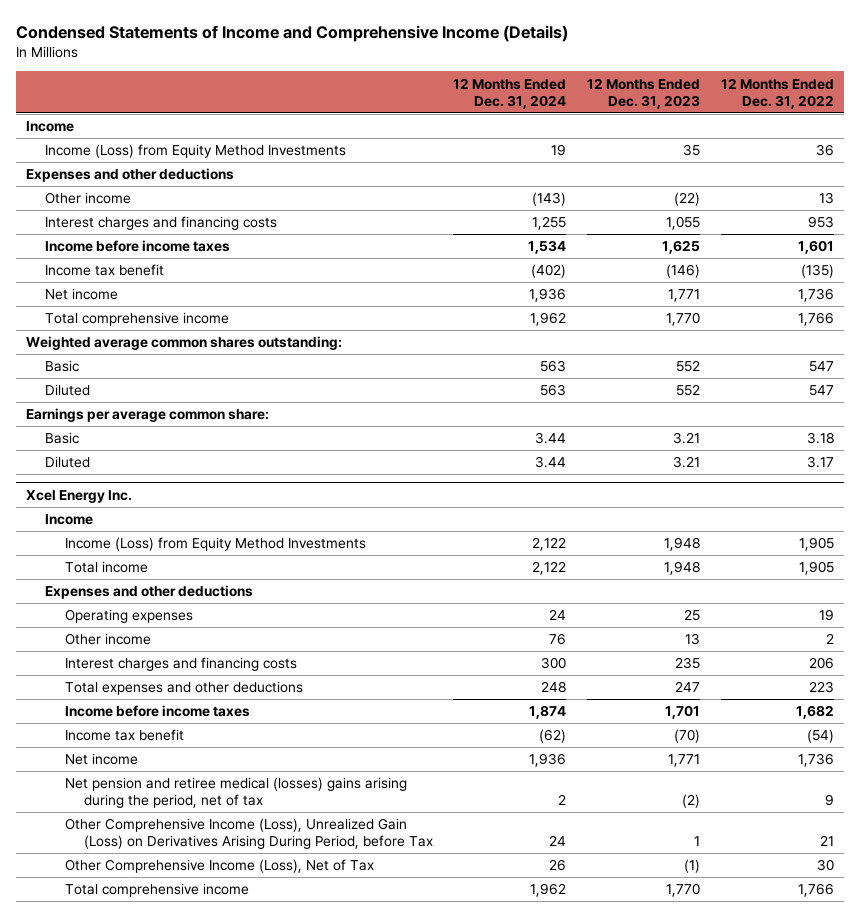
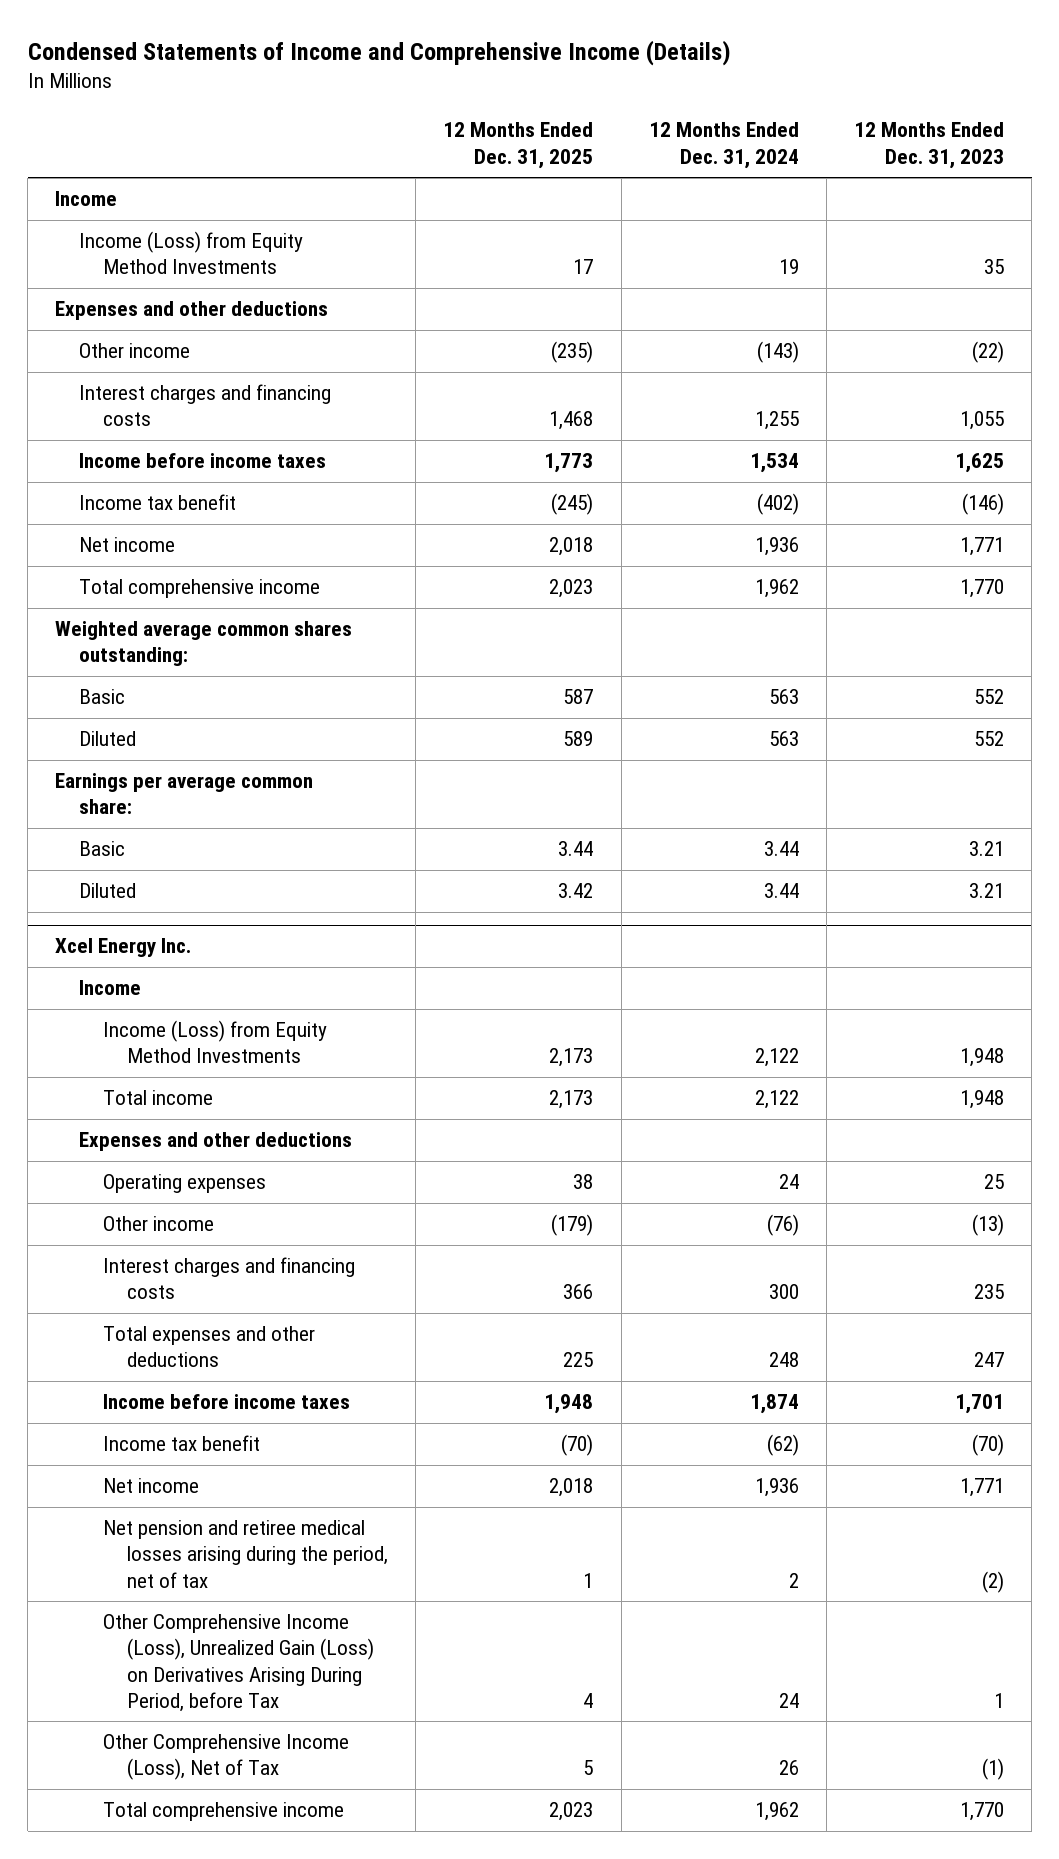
- | 12 Months Ended Dec. 31, 2024 | 12 Months Ended Dec. 31, 2023 | 12 Months Ended Dec. 31, 2022
+ | 12 Months Ended Dec. 31, 2025 | 12 Months Ended Dec. 31, 2024 | 12 Months Ended Dec. 31, 2023
@ Xcel Energy Inc.
- Other income | 76 | 13 | 2
+ Other income | (179) | (76) | (13)
- Net pension and retiree medical (losses) gains arising during the period, net of tax | 2 | (2) | 9
+ Net pension and retiree medical losses arising during the period, net of tax | 1 | 2 | (2)

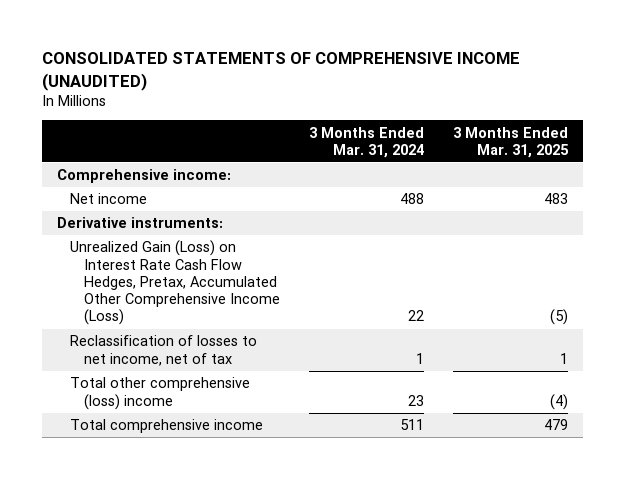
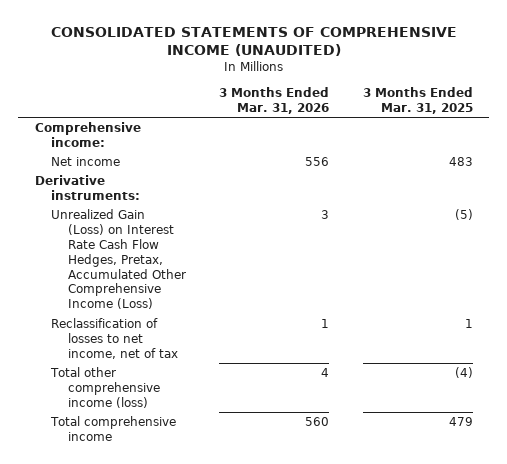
- | 3 Months Ended Mar. 31, 2024 | 3 Months Ended Mar. 31, 2025
+ | 3 Months Ended Mar. 31, 2026 | 3 Months Ended Mar. 31, 2025
- Total other comprehensive (loss) income | 23 | (4)
+ Total other comprehensive income (loss) | 4 | (4)

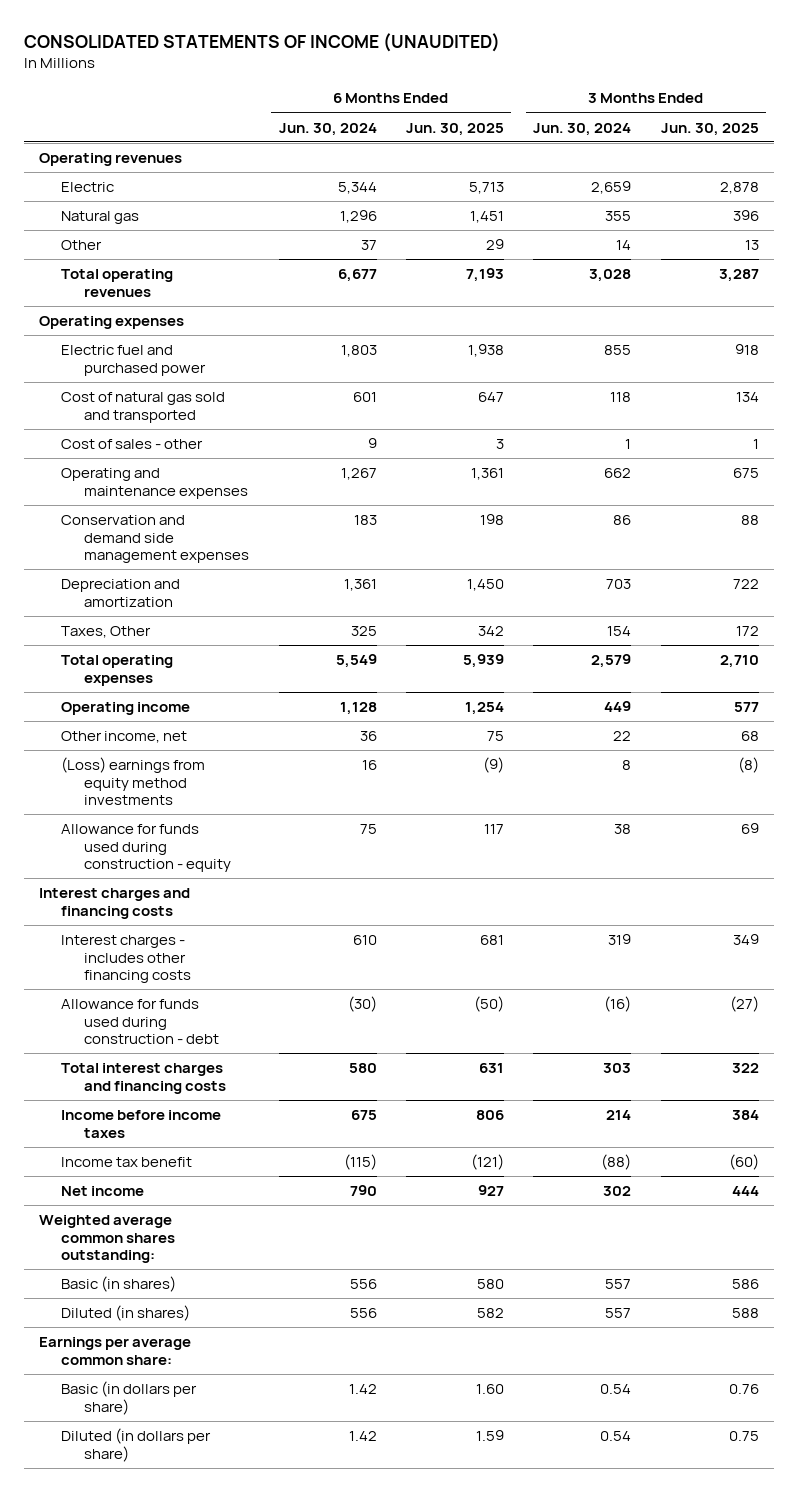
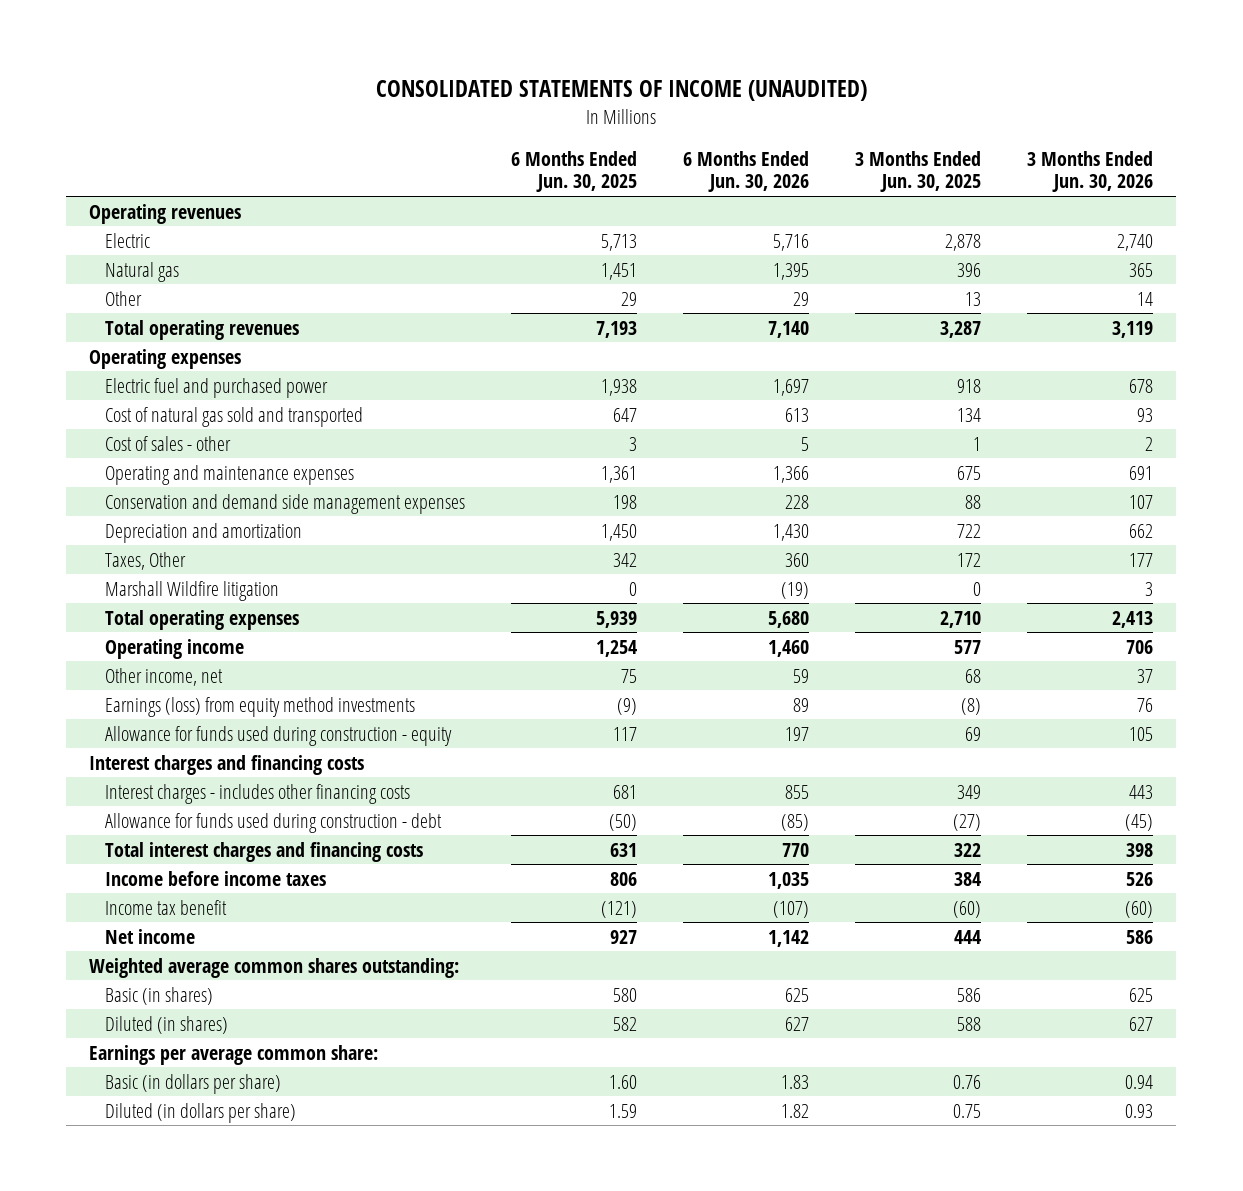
- | 6 Months Ended Jun. 30, 2024 | 6 Months Ended Jun. 30, 2025 | 3 Months Ended Jun. 30, 2024 | 3 Months Ended Jun. 30, 2025
+ | 6 Months Ended Jun. 30, 2025 | 6 Months Ended Jun. 30, 2026 | 3 Months Ended Jun. 30, 2025 | 3 Months Ended Jun. 30, 2026
+ Marshall Wildfire litigation | 0 | (19) | 0 | 3
- (Loss) earnings from equity method investments | 16 | (9) | 8 | (8)
+ Earnings (loss) from equity method investments | (9) | 89 | (8) | 76

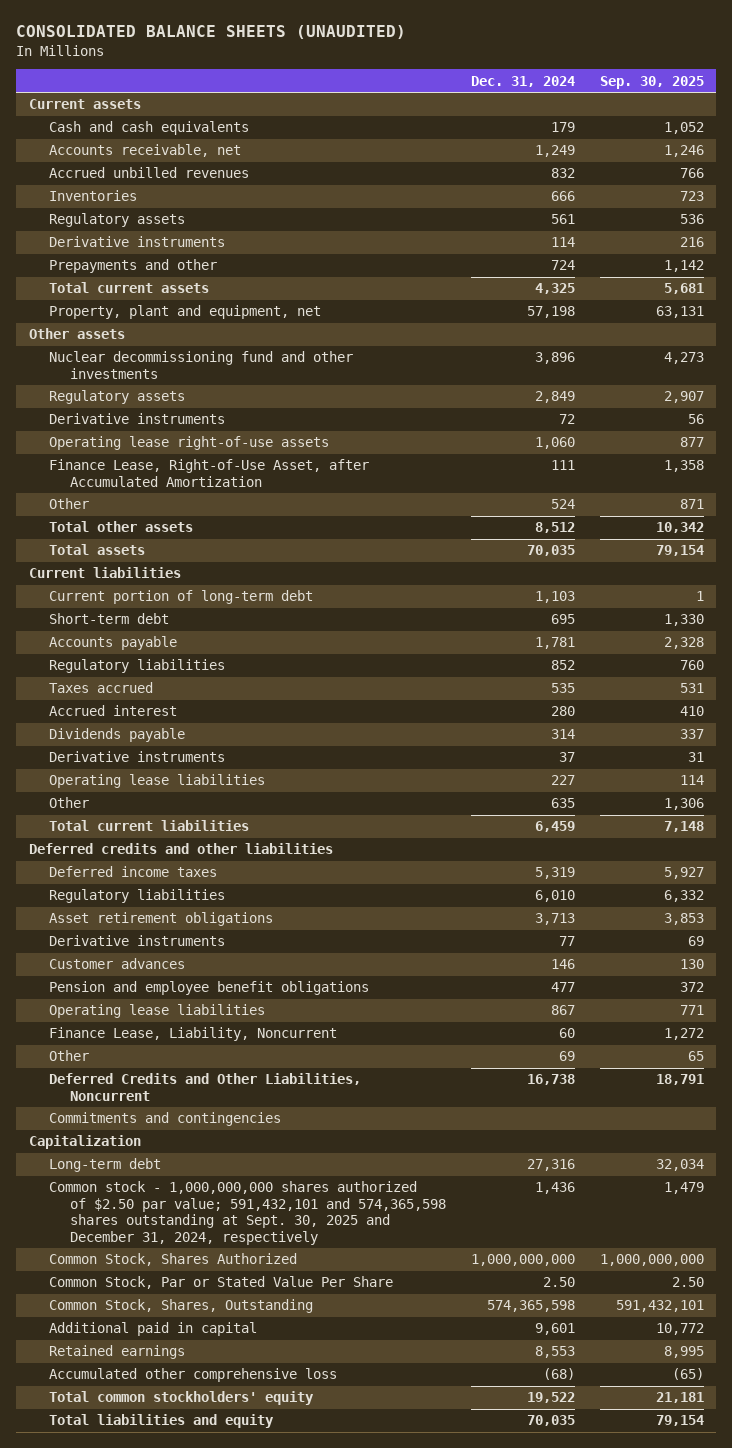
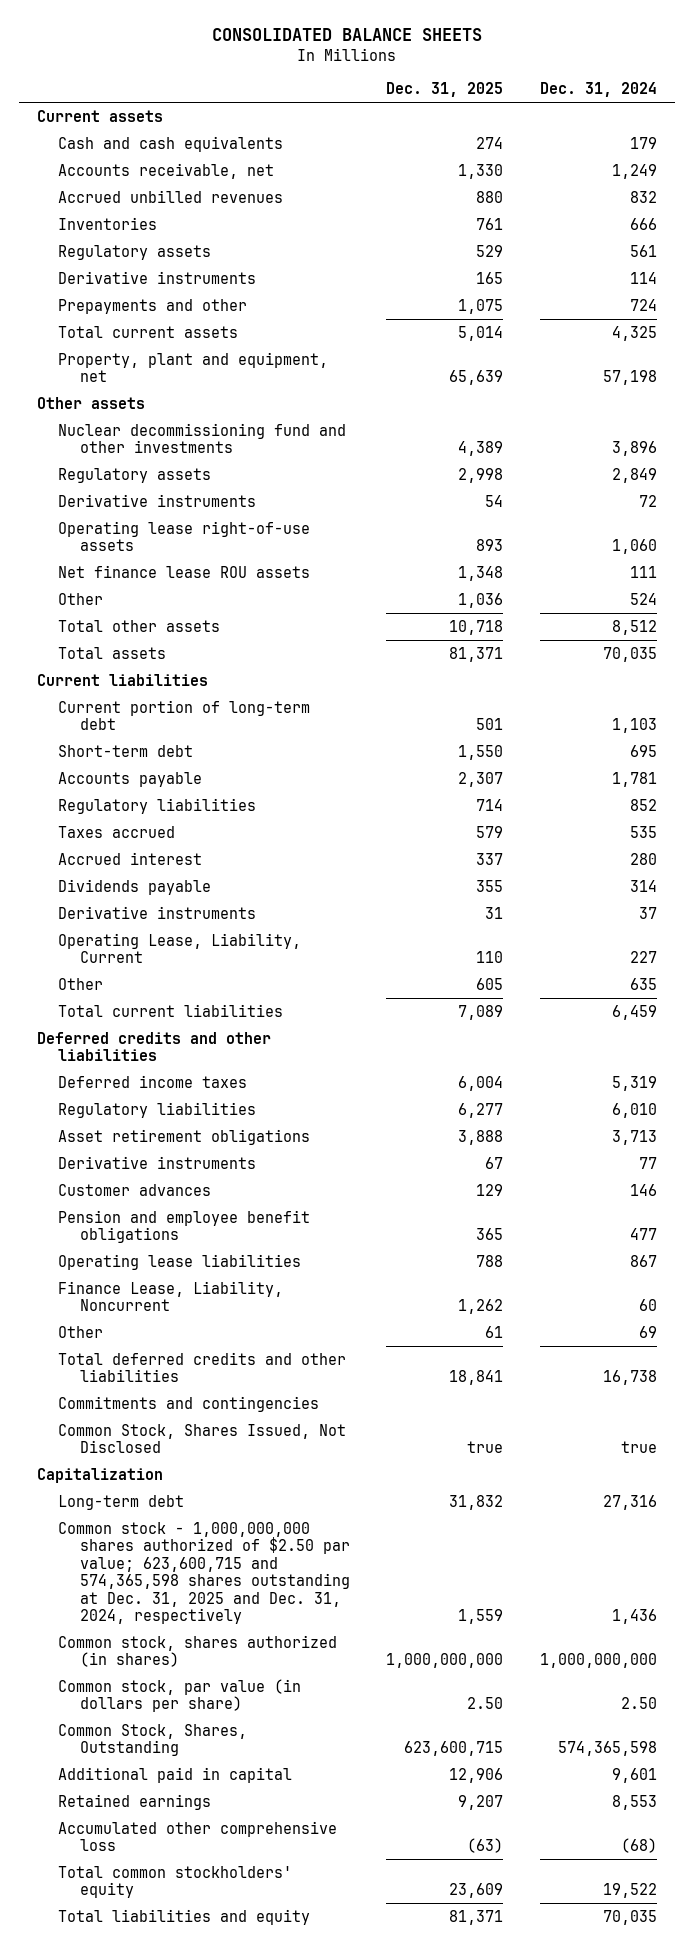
- CONSOLIDATED BALANCE SHEETS (UNAUDITED)
+ CONSOLIDATED BALANCE SHEETS
- | Dec. 31, 2024 | Sep. 30, 2025
+ | Dec. 31, 2025 | Dec. 31, 2024
- Finance Lease, Right-of-Use Asset, after Accumulated Amortization | 111 | 1,358
+ Net finance lease ROU assets | 1,348 | 111
- Operating lease liabilities | 227 | 114
+ Operating Lease, Liability, Current | 110 | 227
- Deferred Credits and Other Liabilities, Noncurrent | 16,738 | 18,791
+ Total deferred credits and other liabilities | 18,841 | 16,738
+ Common Stock, Shares Issued, Not Disclosed | true | true
- Common stock - 1,000,000,000 shares authorized of $2.50 par value; 591,432,101 and 574,365,598 shares outstanding at Sept. 30, 2025 and December 31, 2024, respectively | 1,436 | 1,479
- Common Stock, Shares Authorized | 1,000,000,000 | 1,000,000,000
- Common Stock, Par or Stated Value Per Share | 2.50 | 2.50
+ Common stock - 1,000,000,000 shares authorized of $2.50 par value; 623,600,715 and 574,365,598 shares outstanding at Dec. 31, 2025 and Dec. 31, 2024, respectively | 1,559 | 1,436
+ Common stock, shares authorized (in shares) | 1,000,000,000 | 1,000,000,000
+ Common stock, par value (in dollars per share) | 2.50 | 2.50

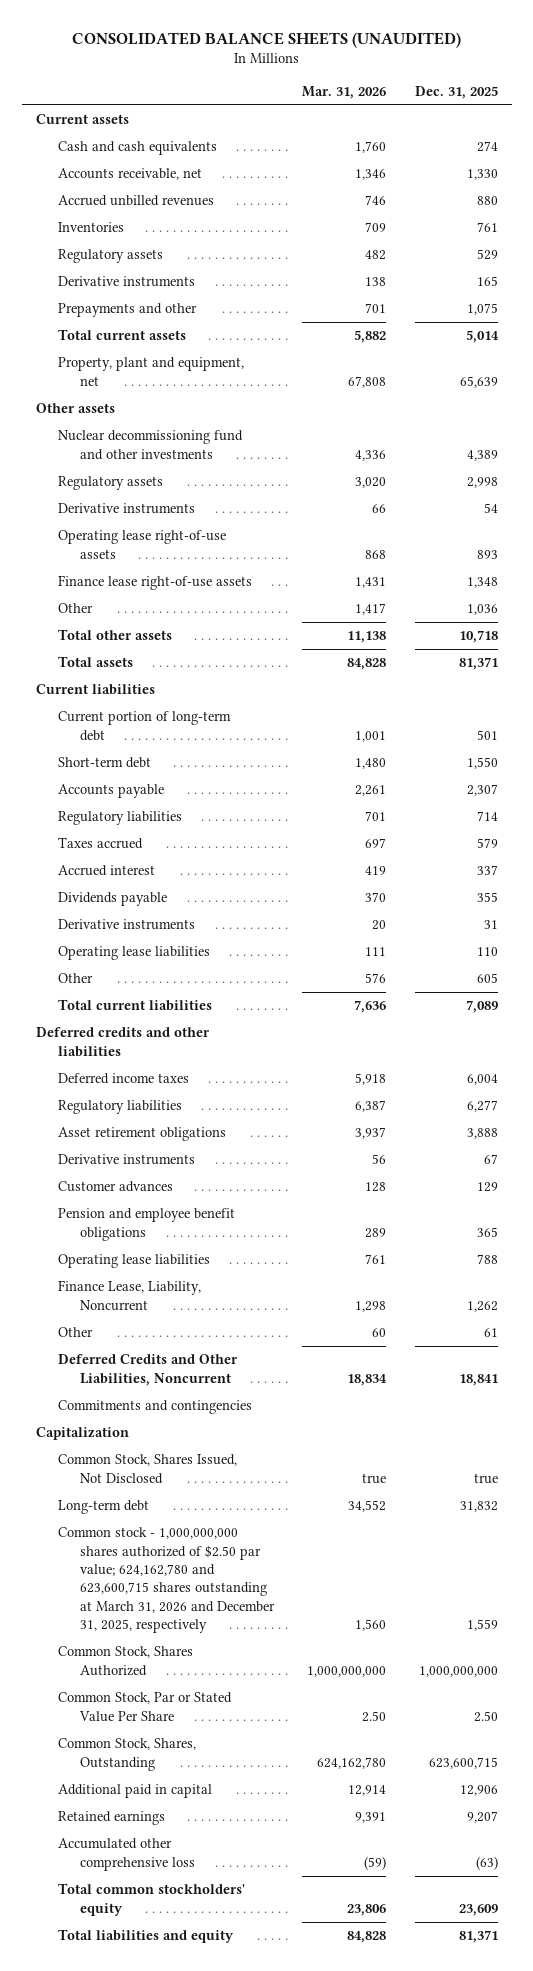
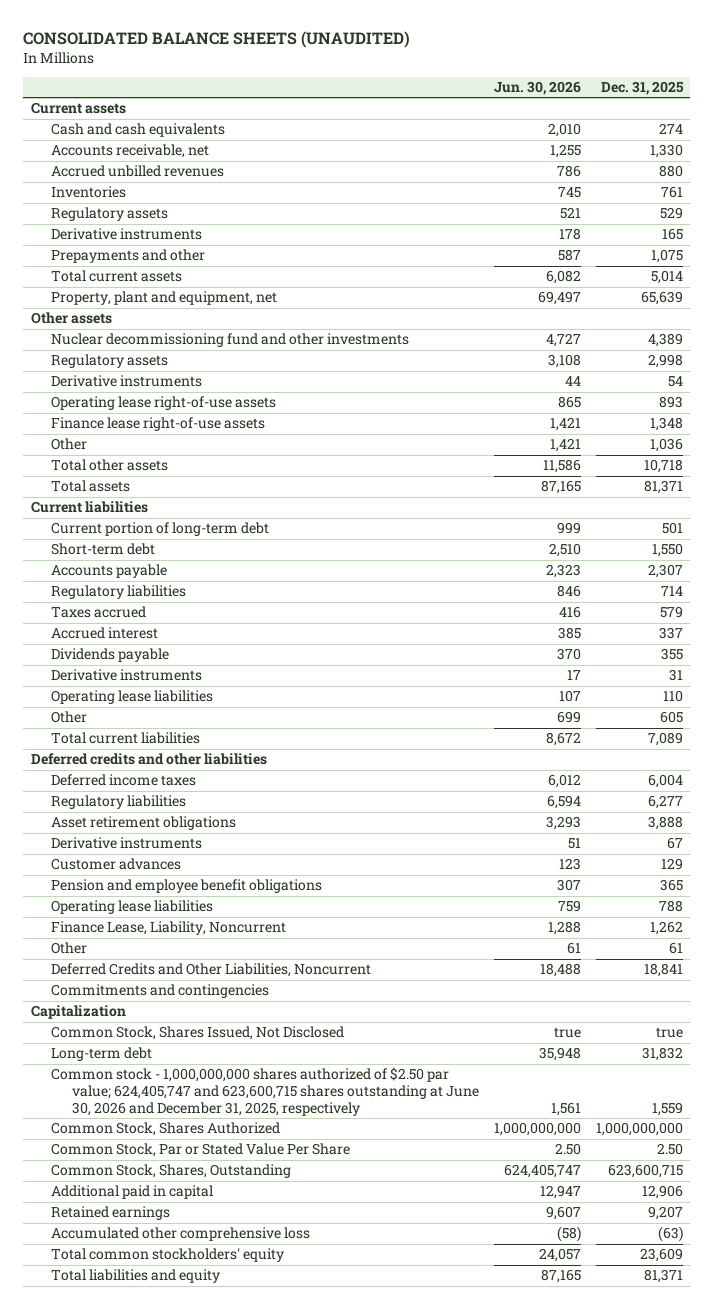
- | Mar. 31, 2026 | Dec. 31, 2025
+ | Jun. 30, 2026 | Dec. 31, 2025
- Common stock - 1,000,000,000 shares authorized of $2.50 par value; 624,162,780 and 623,600,715 shares outstanding at March 31, 2026 and December 31, 2025, respectively | 1,560 | 1,559
+ Common stock - 1,000,000,000 shares authorized of $2.50 par value; 624,405,747 and 623,600,715 shares outstanding at June 30, 2026 and December 31, 2025, respectively | 1,561 | 1,559

